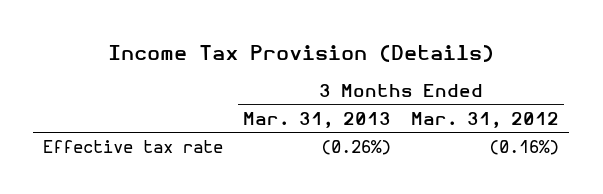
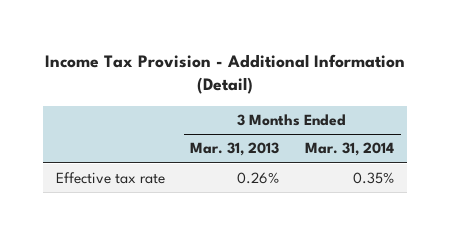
- Income Tax Provision (Details)
+ Income Tax Provision - Additional Information (Detail)
- | 3 Months Ended Mar. 31, 2013 | 3 Months Ended Mar. 31, 2012
+ | 3 Months Ended Mar. 31, 2013 | 3 Months Ended Mar. 31, 2014
- Effective tax rate | (0.26%) | (0.16%)
+ Effective tax rate | 0.26% | 0.35%

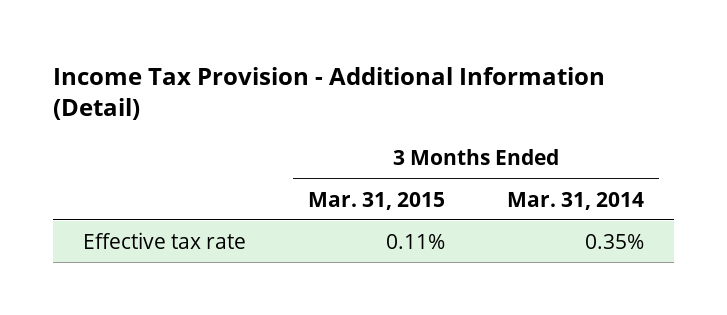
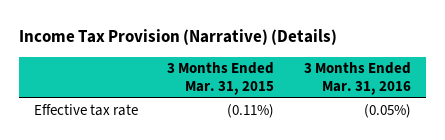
- Income Tax Provision - Additional Information (Detail)
+ Income Tax Provision (Narrative) (Details)
- | 3 Months Ended Mar. 31, 2015 | 3 Months Ended Mar. 31, 2014
+ | 3 Months Ended Mar. 31, 2015 | 3 Months Ended Mar. 31, 2016
- Effective tax rate | 0.11% | 0.35%
+ Effective tax rate | (0.11%) | (0.05%)

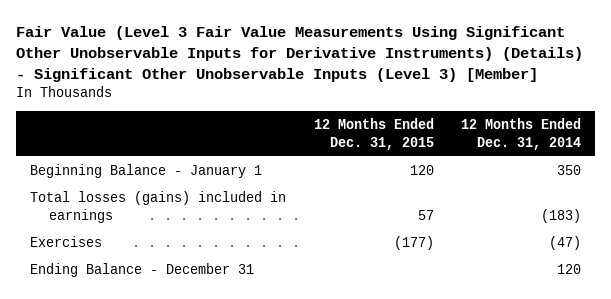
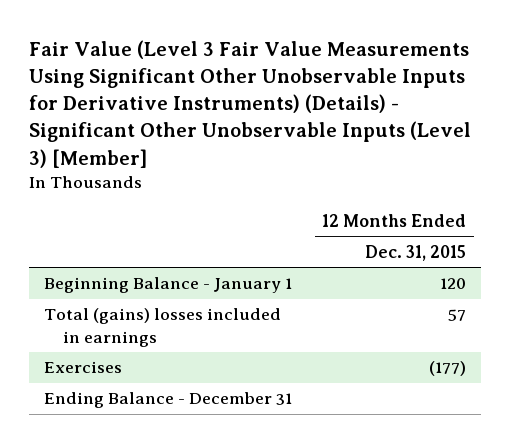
- | 12 Months Ended Dec. 31, 2015 | 12 Months Ended Dec. 31, 2014
+ | 12 Months Ended Dec. 31, 2015
- Total losses (gains) included in earnings | 57 | (183)
+ Total (gains) losses included in earnings | 57

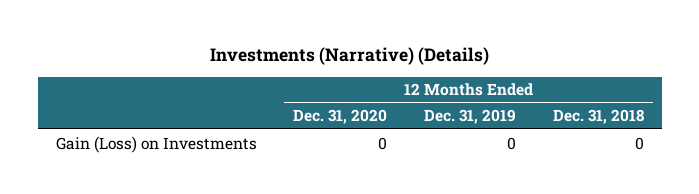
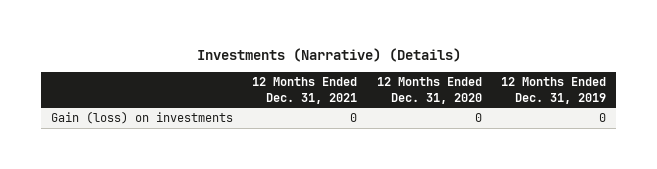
- | 12 Months Ended Dec. 31, 2020 | 12 Months Ended Dec. 31, 2019 | 12 Months Ended Dec. 31, 2018
+ | 12 Months Ended Dec. 31, 2021 | 12 Months Ended Dec. 31, 2020 | 12 Months Ended Dec. 31, 2019
- Gain (Loss) on Investments | 0 | 0 | 0
+ Gain (loss) on investments | 0 | 0 | 0

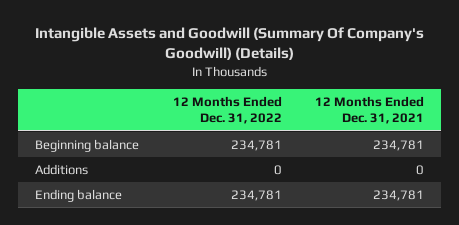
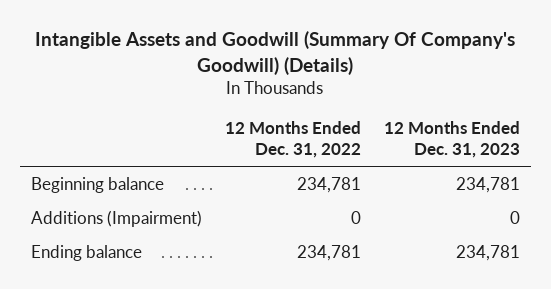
- | 12 Months Ended Dec. 31, 2022 | 12 Months Ended Dec. 31, 2021
+ | 12 Months Ended Dec. 31, 2022 | 12 Months Ended Dec. 31, 2023
- Additions | 0 | 0
+ Additions (Impairment) | 0 | 0

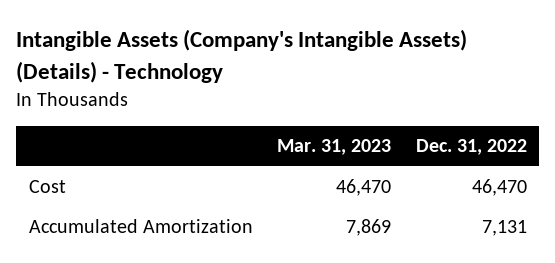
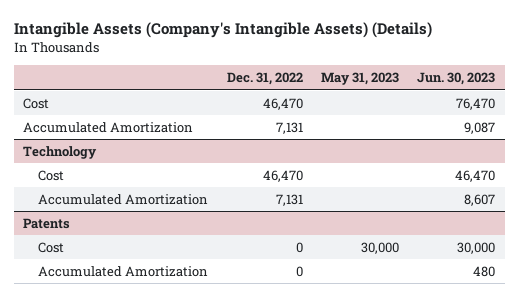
- Intangible Assets (Company's Intangible Assets) (Details) - Technology
+ Intangible Assets (Company's Intangible Assets) (Details)
- | Mar. 31, 2023 | Dec. 31, 2022
+ | Dec. 31, 2022 | May 31, 2023 | Jun. 30, 2023
+ Technology
+ Cost | 46,470 | | 46,470
+ Accumulated Amortization | 7,131 | | 8,607
+ Patents
+ Cost | 0 | 30,000 | 30,000
+ Accumulated Amortization | 0 | | 480

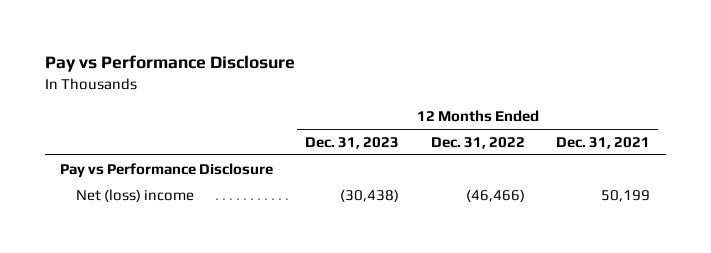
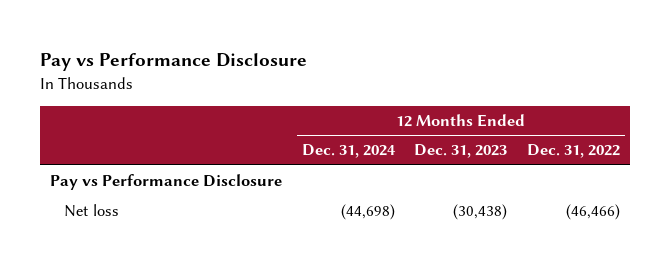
- | 12 Months Ended Dec. 31, 2023 | 12 Months Ended Dec. 31, 2022 | 12 Months Ended Dec. 31, 2021
+ | 12 Months Ended Dec. 31, 2024 | 12 Months Ended Dec. 31, 2023 | 12 Months Ended Dec. 31, 2022
- Net (loss) income | (30,438) | (46,466) | 50,199
+ Net loss | (44,698) | (30,438) | (46,466)

